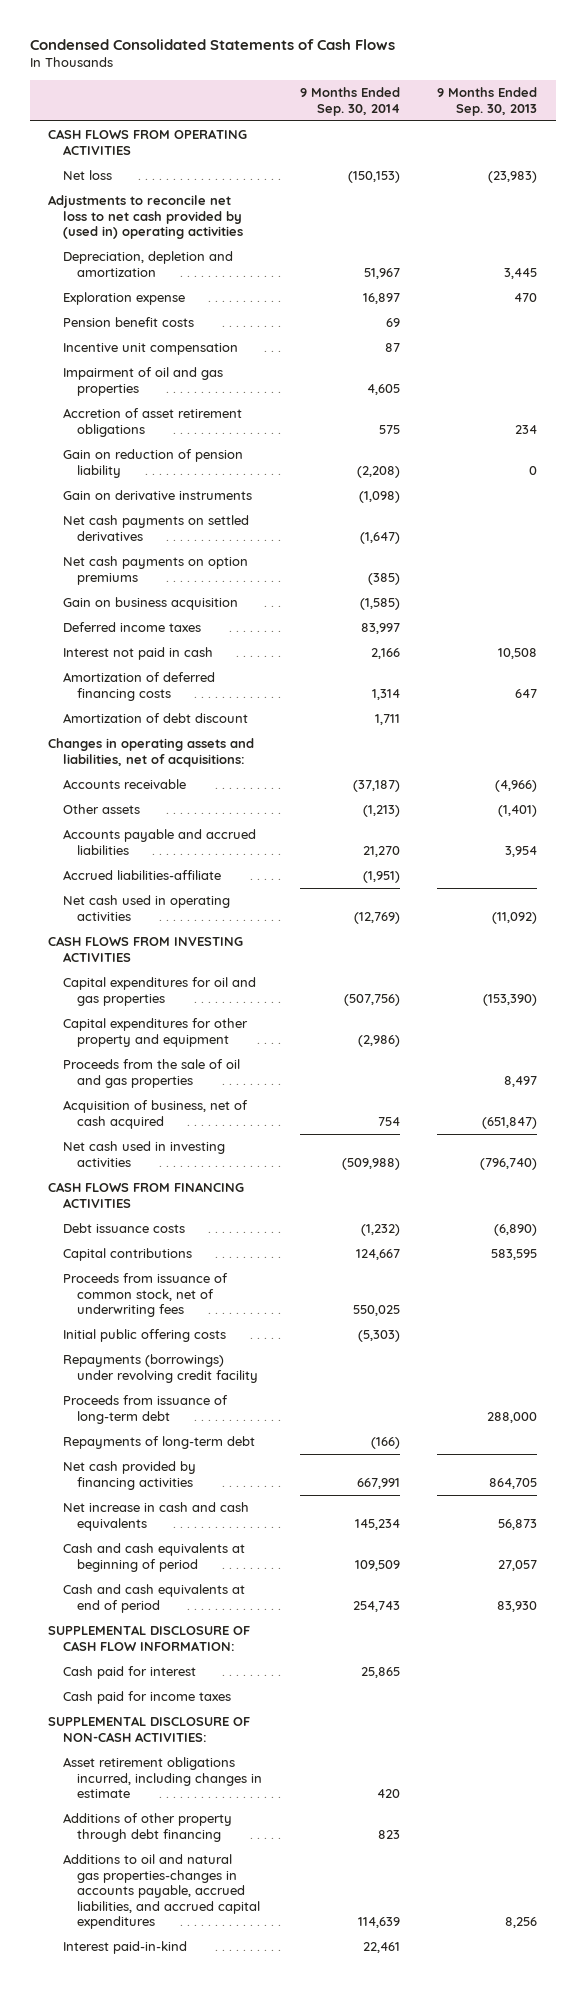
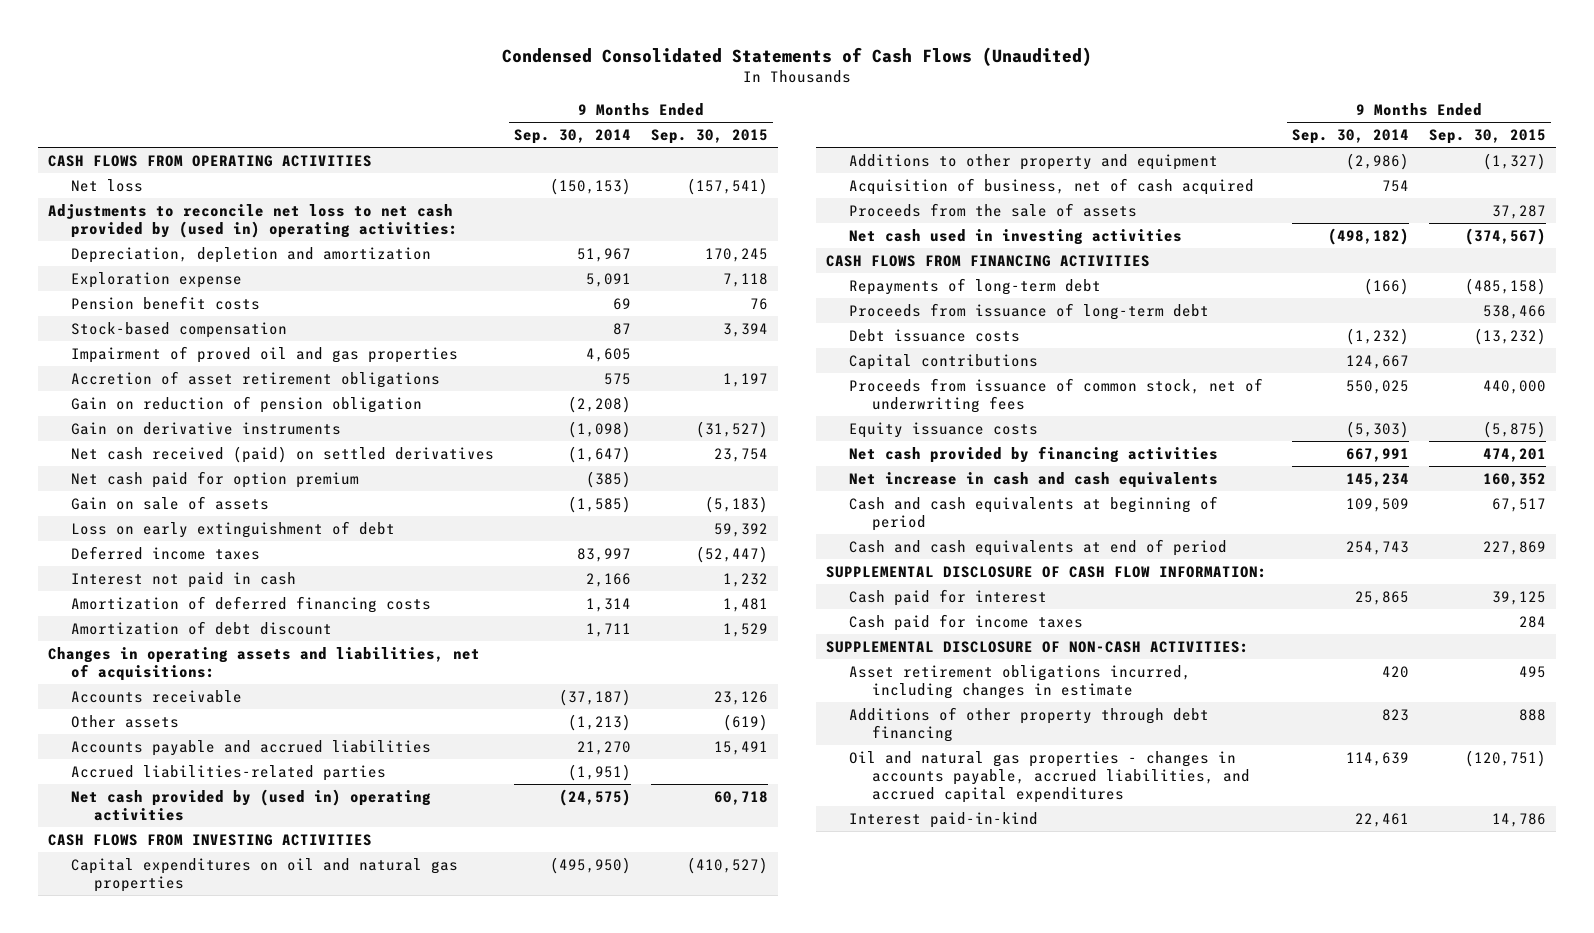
- Condensed Consolidated Statements of Cash Flows
+ Condensed Consolidated Statements of Cash Flows (Unaudited)
- | 9 Months Ended Sep. 30, 2014 | 9 Months Ended Sep. 30, 2013
+ | 9 Months Ended Sep. 30, 2014 | 9 Months Ended Sep. 30, 2015
- Adjustments to reconcile net loss to net cash provided by (used in) operating activities
+ Adjustments to reconcile net loss to net cash provided by (used in) operating activities:
- Exploration expense | 16,897 | 470
+ Exploration expense | 5,091 | 7,118
- Incentive unit compensation | 87 |
- Impairment of oil and gas properties | 4,605 |
+ Stock-based compensation | 87 | 3,394
+ Impairment of proved oil and gas properties | 4,605 |
- Gain on reduction of pension liability | (2,208) | 0
+ Gain on reduction of pension obligation | (2,208) |
- Net cash payments on settled derivatives | (1,647) |
- Net cash payments on option premiums | (385) |
- Gain on business acquisition | (1,585) |
+ Net cash received (paid) on settled derivatives | (1,647) | 23,754
+ Net cash paid for option premium | (385) |
+ Gain on sale of assets | (1,585) | (5,183)
+ Loss on early extinguishment of debt | | 59,392
- Accrued liabilities-affiliate | (1,951) |
- Net cash used in operating activities | (12,769) | (11,092)
+ Accrued liabilities-related parties | (1,951) |
+ Net cash provided by (used in) operating activities | (24,575) | 60,718
- Capital expenditures for oil and gas properties | (507,756) | (153,390)
- Capital expenditures for other property and equipment | (2,986) |
- Proceeds from the sale of oil and gas properties | | 8,497
+ Capital expenditures on oil and natural gas properties | (495,950) | (410,527)
+ Additions to other property and equipment | (2,986) | (1,327)
- Net cash used in investing activities | (509,988) | (796,740)
+ Proceeds from the sale of assets | | 37,287
+ Net cash used in investing activities | (498,182) | (374,567)
moved up: Repayments of long-term debt | (166) | (485,158)
moved up: Proceeds from issuance of long-term debt | | 538,466
- Initial public offering costs | (5,303) |
- Repayments (borrowings) under revolving credit facility
+ Equity issuance costs | (5,303) | (5,875)
- Additions to oil and natural gas properties-changes in accounts payable, accrued liabilities, and accrued capital expenditures | 114,639 | 8,256
+ Oil and natural gas properties - changes in accounts payable, accrued liabilities, and accrued capital expenditures | 114,639 | (120,751)

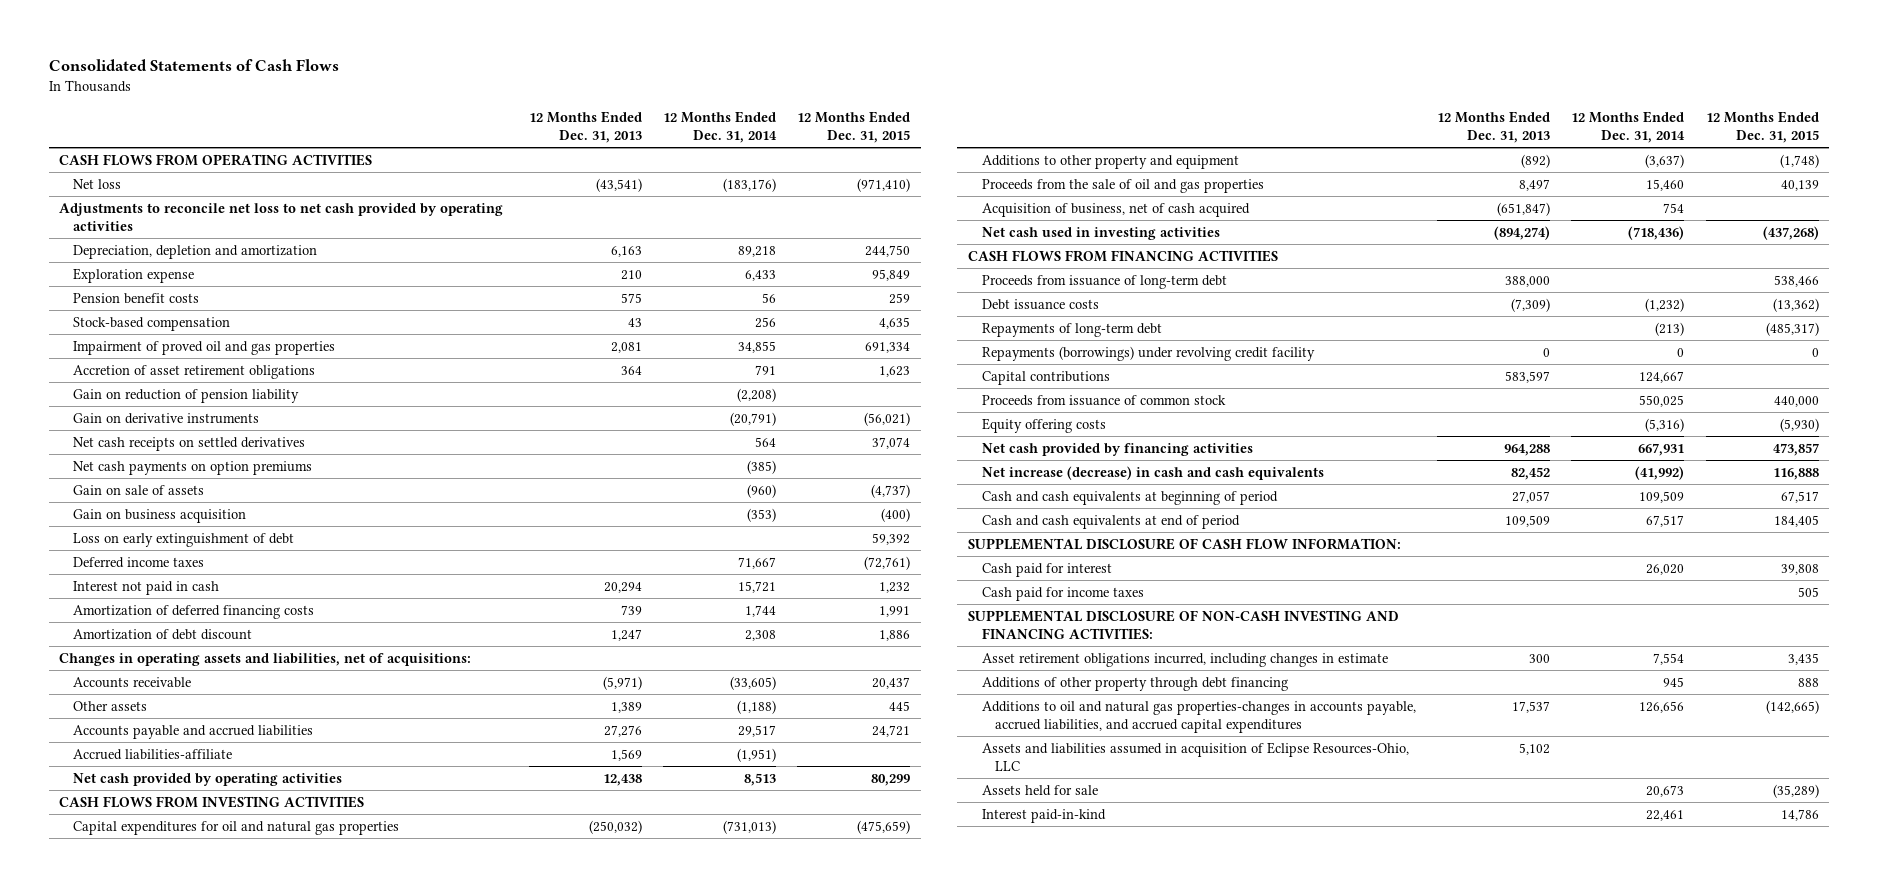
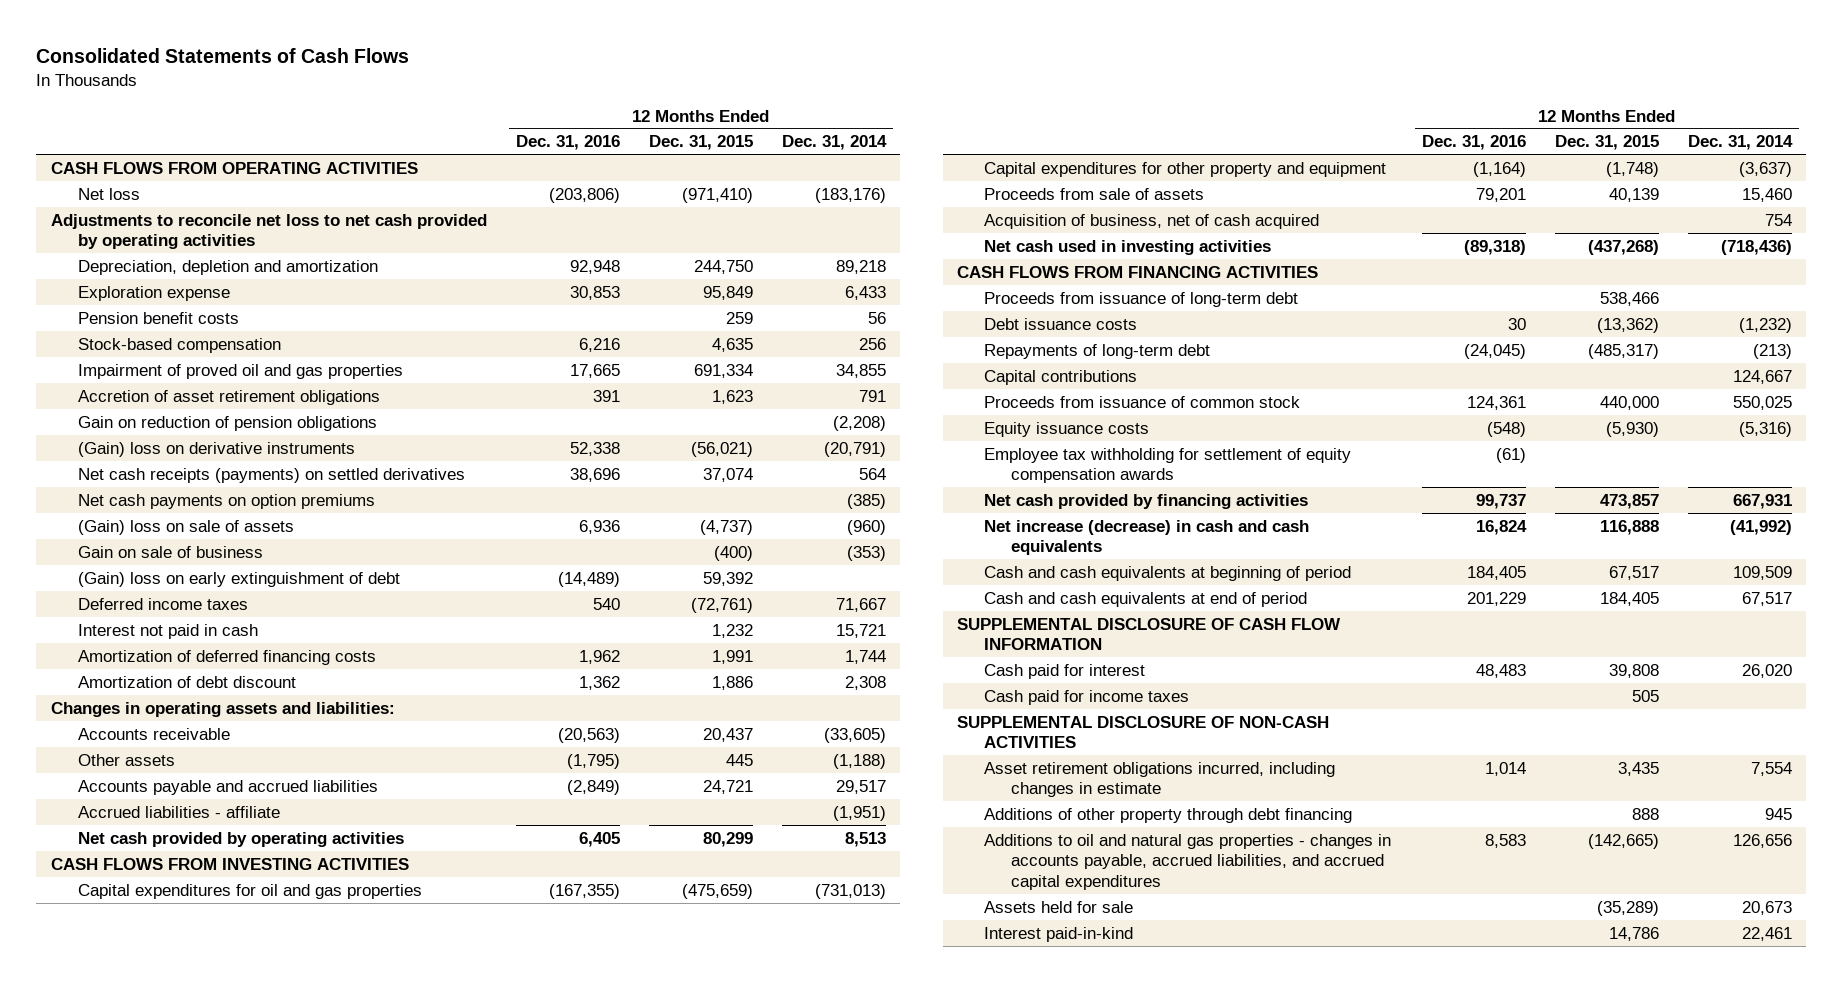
- | 12 Months Ended Dec. 31, 2013 | 12 Months Ended Dec. 31, 2014 | 12 Months Ended Dec. 31, 2015
+ | 12 Months Ended Dec. 31, 2016 | 12 Months Ended Dec. 31, 2015 | 12 Months Ended Dec. 31, 2014
- Gain on reduction of pension liability | | (2,208) |
- Gain on derivative instruments | | (20,791) | (56,021)
- Net cash receipts on settled derivatives | | 564 | 37,074
+ Gain on reduction of pension obligations | | | (2,208)
+ (Gain) loss on derivative instruments | 52,338 | (56,021) | (20,791)
+ Net cash receipts (payments) on settled derivatives | 38,696 | 37,074 | 564
- Gain on sale of assets | | (960) | (4,737)
- Gain on business acquisition | | (353) | (400)
- Loss on early extinguishment of debt | | | 59,392
+ (Gain) loss on sale of assets | 6,936 | (4,737) | (960)
+ Gain on sale of business | | (400) | (353)
+ (Gain) loss on early extinguishment of debt | (14,489) | 59,392 |
- Changes in operating assets and liabilities, net of acquisitions:
+ Changes in operating assets and liabilities:
- Accrued liabilities-affiliate | 1,569 | (1,951) |
+ Accrued liabilities - affiliate | | | (1,951)
- Capital expenditures for oil and natural gas properties | (250,032) | (731,013) | (475,659)
- Additions to other property and equipment | (892) | (3,637) | (1,748)
- Proceeds from the sale of oil and gas properties | 8,497 | 15,460 | 40,139
+ Capital expenditures for oil and gas properties | (167,355) | (475,659) | (731,013)
+ Capital expenditures for other property and equipment | (1,164) | (1,748) | (3,637)
+ Proceeds from sale of assets | 79,201 | 40,139 | 15,460
- Repayments (borrowings) under revolving credit facility | 0 | 0 | 0
- Equity offering costs | | (5,316) | (5,930)
+ Equity issuance costs | (548) | (5,930) | (5,316)
+ Employee tax withholding for settlement of equity compensation awards | (61) | |
- SUPPLEMENTAL DISCLOSURE OF CASH FLOW INFORMATION:
+ SUPPLEMENTAL DISCLOSURE OF CASH FLOW INFORMATION
- SUPPLEMENTAL DISCLOSURE OF NON-CASH INVESTING AND FINANCING ACTIVITIES:
+ SUPPLEMENTAL DISCLOSURE OF NON-CASH ACTIVITIES
- Additions to oil and natural gas properties-changes in accounts payable, accrued liabilities, and accrued capital expenditures | 17,537 | 126,656 | (142,665)
- Assets and liabilities assumed in acquisition of Eclipse Resources-Ohio, LLC | 5,102 | |
+ Additions to oil and natural gas properties - changes in accounts payable, accrued liabilities, and accrued capital expenditures | 8,583 | (142,665) | 126,656

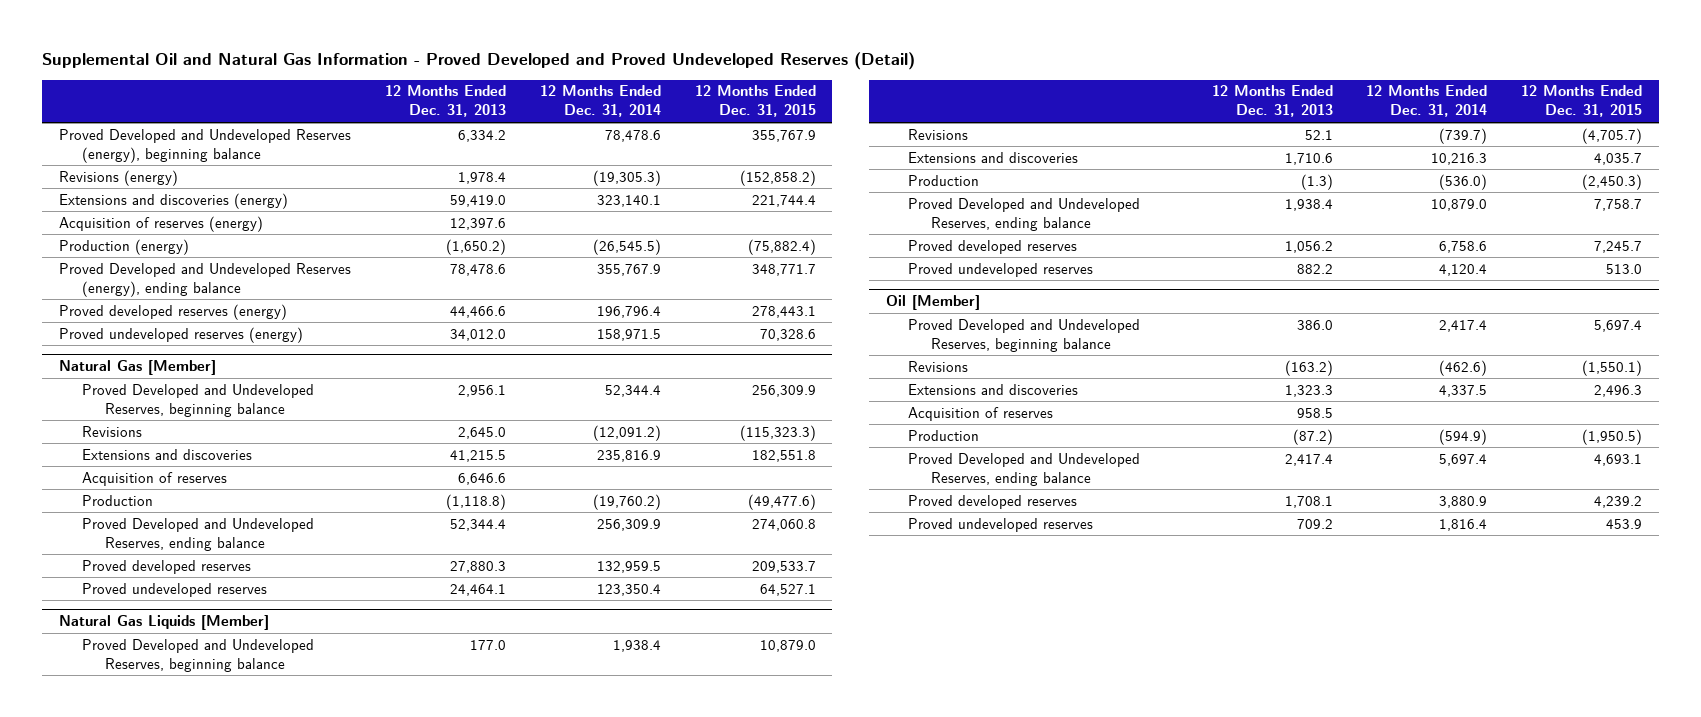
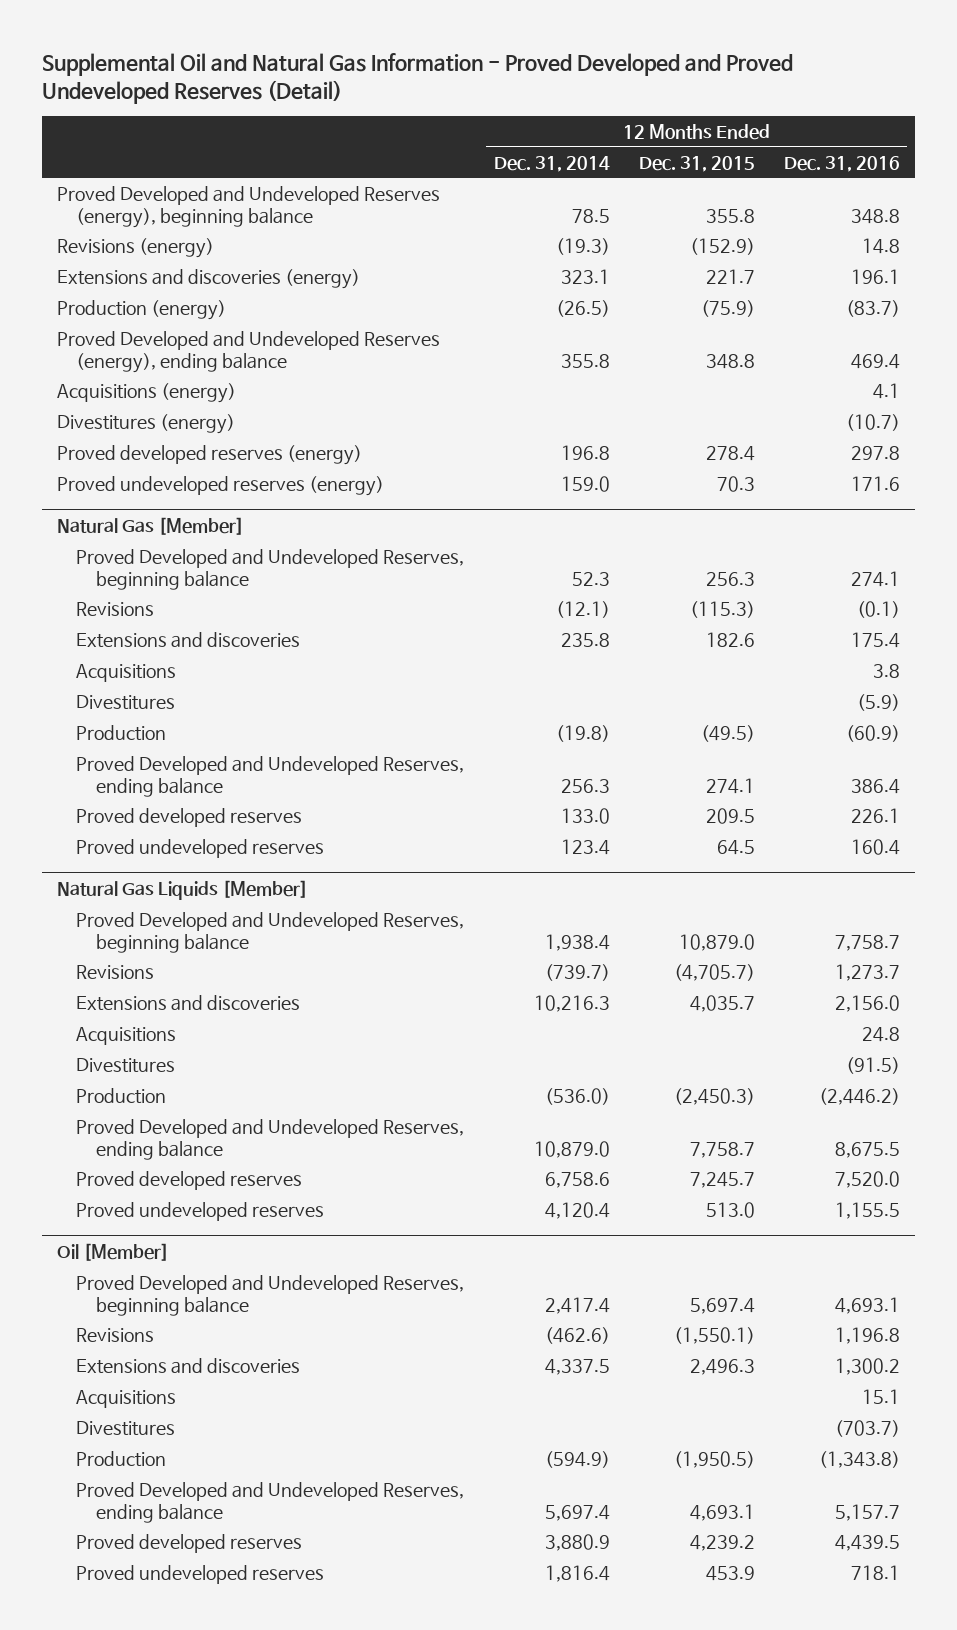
- | 12 Months Ended Dec. 31, 2013 | 12 Months Ended Dec. 31, 2014 | 12 Months Ended Dec. 31, 2015
+ | 12 Months Ended Dec. 31, 2014 | 12 Months Ended Dec. 31, 2015 | 12 Months Ended Dec. 31, 2016
- Proved Developed and Undeveloped Reserves (energy), beginning balance | 6,334.2 | 78,478.6 | 355,767.9
- Revisions (energy) | 1,978.4 | (19,305.3) | (152,858.2)
- Extensions and discoveries (energy) | 59,419.0 | 323,140.1 | 221,744.4
- Acquisition of reserves (energy) | 12,397.6 | |
- Production (energy) | (1,650.2) | (26,545.5) | (75,882.4)
- Proved Developed and Undeveloped Reserves (energy), ending balance | 78,478.6 | 355,767.9 | 348,771.7
- Proved developed reserves (energy) | 44,466.6 | 196,796.4 | 278,443.1
- Proved undeveloped reserves (energy) | 34,012.0 | 158,971.5 | 70,328.6
+ Proved Developed and Undeveloped Reserves (energy), beginning balance | 78.5 | 355.8 | 348.8
+ Revisions (energy) | (19.3) | (152.9) | 14.8
+ Extensions and discoveries (energy) | 323.1 | 221.7 | 196.1
+ Production (energy) | (26.5) | (75.9) | (83.7)
+ Proved Developed and Undeveloped Reserves (energy), ending balance | 355.8 | 348.8 | 469.4
+ Acquisitions (energy) | | | 4.1
+ Divestitures (energy) | | | (10.7)
+ Proved developed reserves (energy) | 196.8 | 278.4 | 297.8
+ Proved undeveloped reserves (energy) | 159.0 | 70.3 | 171.6
@ Natural Gas [Member]
- Proved Developed and Undeveloped Reserves, beginning balance | 2,956.1 | 52,344.4 | 256,309.9
- Revisions | 2,645.0 | (12,091.2) | (115,323.3)
- Extensions and discoveries | 41,215.5 | 235,816.9 | 182,551.8
- Acquisition of reserves | 6,646.6 | |
- Production | (1,118.8) | (19,760.2) | (49,477.6)
- Proved Developed and Undeveloped Reserves, ending balance | 52,344.4 | 256,309.9 | 274,060.8
- Proved developed reserves | 27,880.3 | 132,959.5 | 209,533.7
- Proved undeveloped reserves | 24,464.1 | 123,350.4 | 64,527.1
+ Proved Developed and Undeveloped Reserves, beginning balance | 52.3 | 256.3 | 274.1
+ Revisions | (12.1) | (115.3) | (0.1)
+ Extensions and discoveries | 235.8 | 182.6 | 175.4
+ Acquisitions | | | 3.8
+ Divestitures | | | (5.9)
+ Production | (19.8) | (49.5) | (60.9)
+ Proved Developed and Undeveloped Reserves, ending balance | 256.3 | 274.1 | 386.4
+ Proved developed reserves | 133.0 | 209.5 | 226.1
+ Proved undeveloped reserves | 123.4 | 64.5 | 160.4
@ Natural Gas Liquids [Member]
+ Acquisitions | | | 24.8
+ Divestitures | | | (91.5)
@ Oil [Member]
- Acquisition of reserves | 958.5 | |
+ Acquisitions | | | 15.1
+ Divestitures | | | (703.7)

